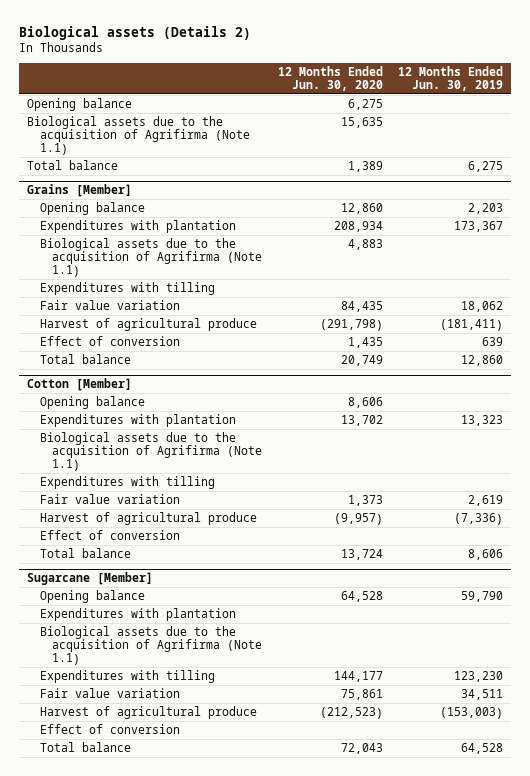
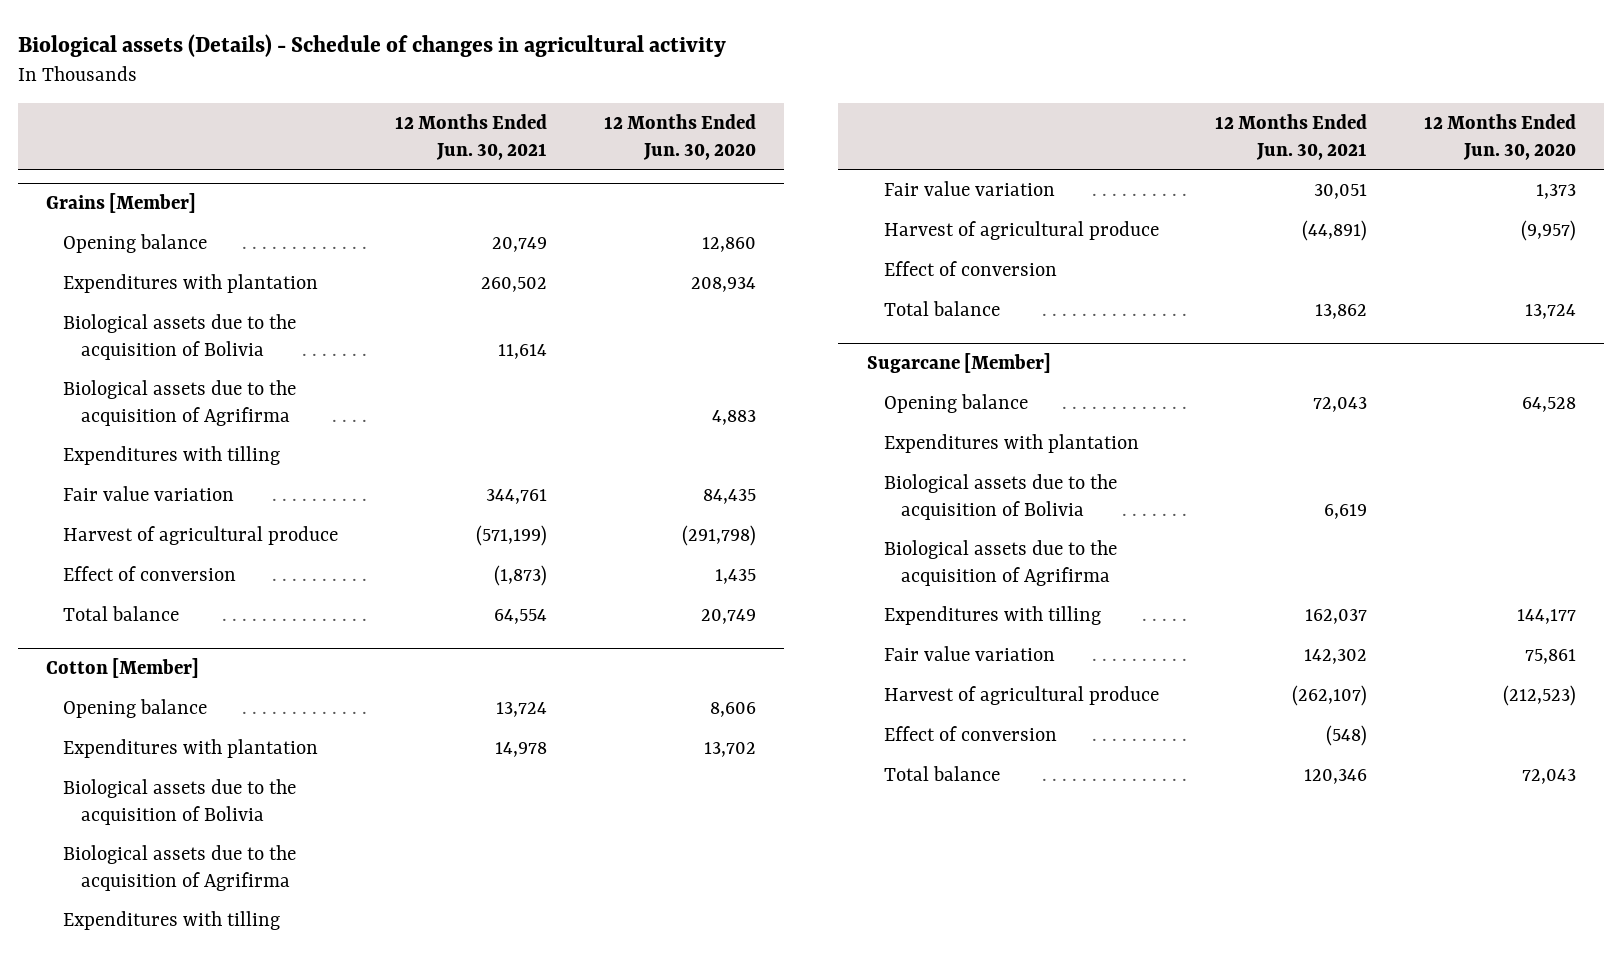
- Biological assets (Details 2)
+ Biological assets (Details) - Schedule of changes in agricultural activity
- | 12 Months Ended Jun. 30, 2020 | 12 Months Ended Jun. 30, 2019
+ | 12 Months Ended Jun. 30, 2021 | 12 Months Ended Jun. 30, 2020
- Opening balance | 6,275 |
- Biological assets due to the acquisition of Agrifirma (Note 1.1) | 15,635 |
- Total balance | 1,389 | 6,275
@ Grains [Member]
- Biological assets due to the acquisition of Agrifirma (Note 1.1) | 4,883 |
+ Biological assets due to the acquisition of Bolivia | 11,614 |
+ Biological assets due to the acquisition of Agrifirma | | 4,883
@ Cotton [Member]
- Biological assets due to the acquisition of Agrifirma (Note 1.1)
+ Biological assets due to the acquisition of Bolivia
+ Biological assets due to the acquisition of Agrifirma
@ Sugarcane [Member]
- Biological assets due to the acquisition of Agrifirma (Note 1.1)
+ Biological assets due to the acquisition of Bolivia | 6,619 |
+ Biological assets due to the acquisition of Agrifirma

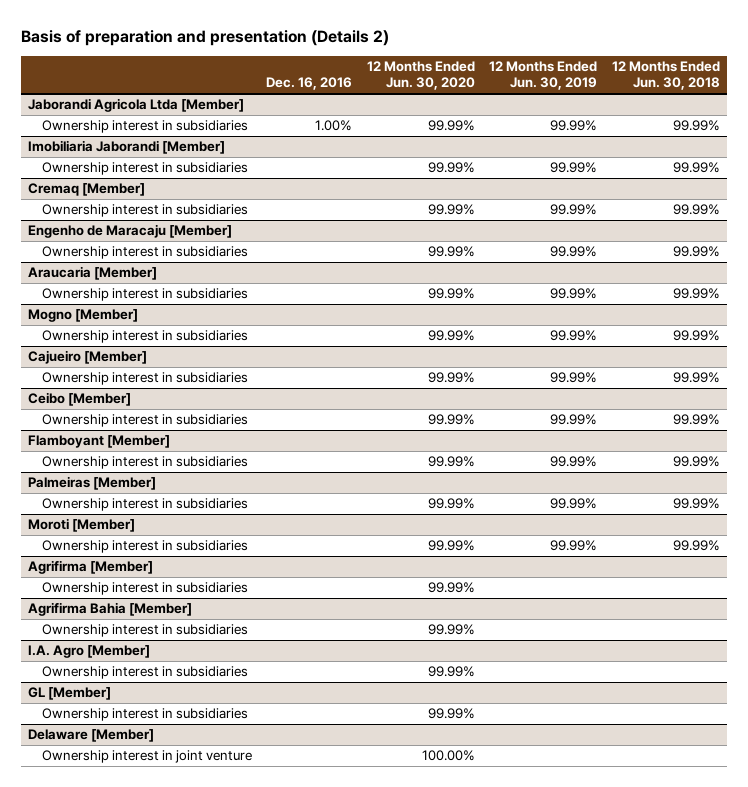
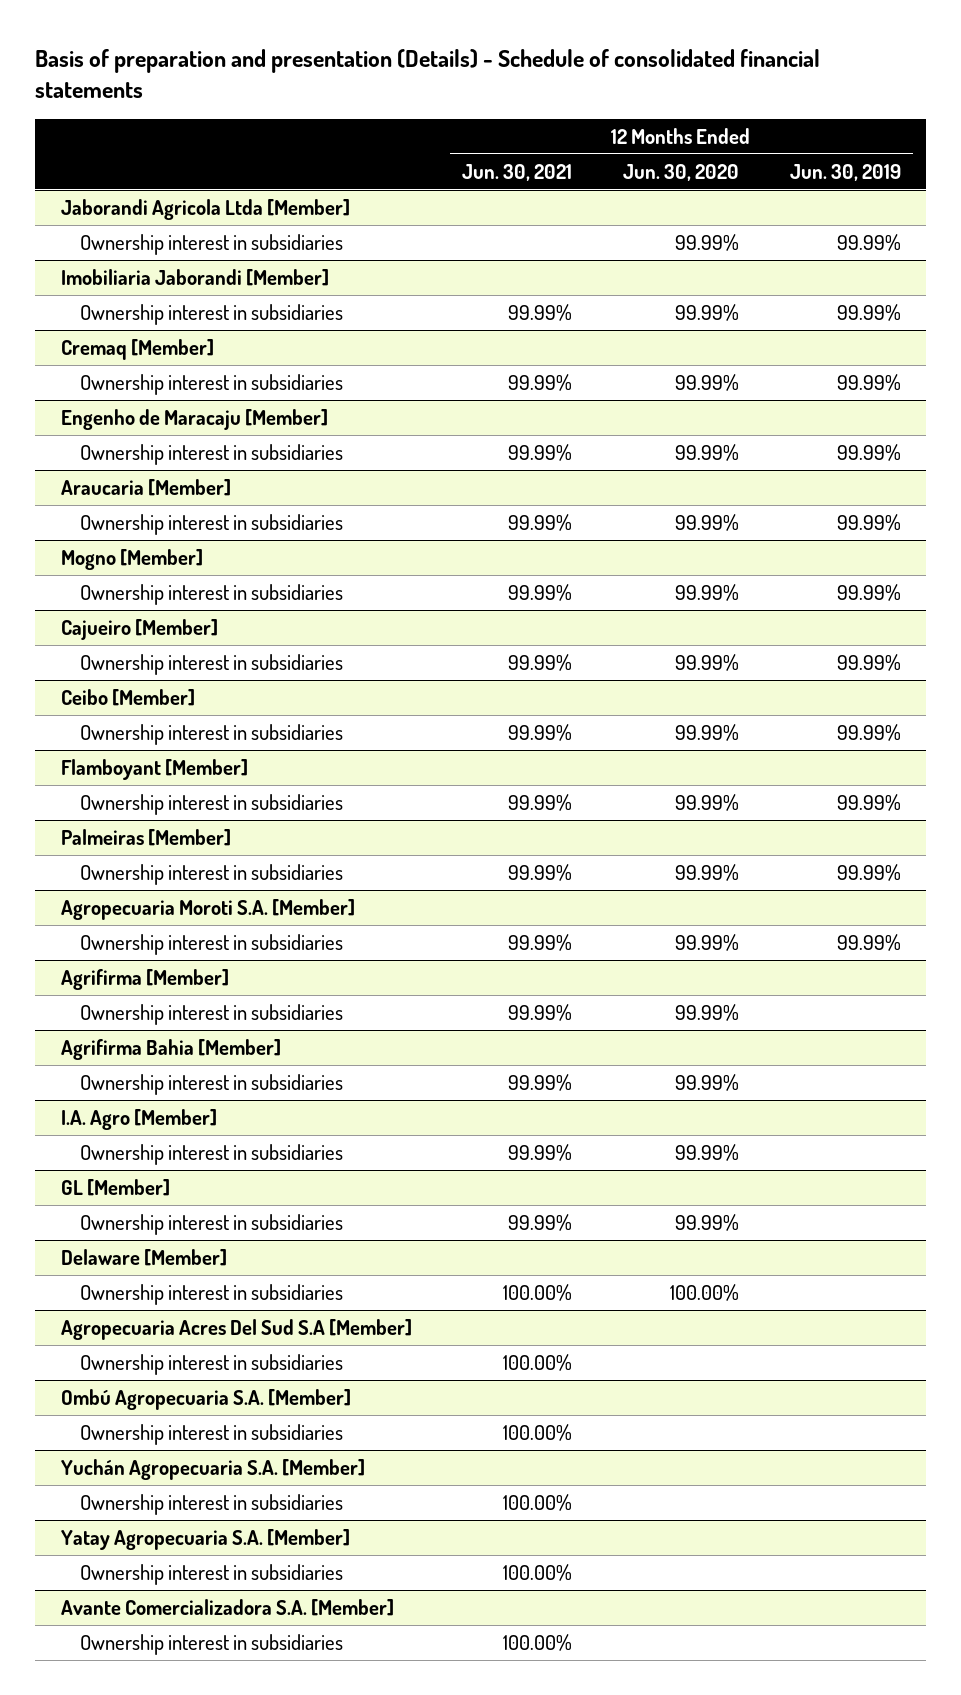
- Basis of preparation and presentation (Details 2)
+ Basis of preparation and presentation (Details) - Schedule of consolidated financial statements
- | Dec. 16, 2016 | 12 Months Ended Jun. 30, 2020 | 12 Months Ended Jun. 30, 2019 | 12 Months Ended Jun. 30, 2018
+ | 12 Months Ended Jun. 30, 2021 | 12 Months Ended Jun. 30, 2020 | 12 Months Ended Jun. 30, 2019
- Moroti [Member]
+ Agropecuaria Moroti S.A. [Member]
@ Delaware [Member]
- Ownership interest in joint venture | | 100.00% | |
+ Ownership interest in subsidiaries | 100.00% | 100.00% |
+ Agropecuaria Acres Del Sud S.A [Member]
+ Ownership interest in subsidiaries | 100.00% | |
+ Ombú Agropecuaria S.A. [Member]
+ Ownership interest in subsidiaries | 100.00% | |
+ Yuchán Agropecuaria S.A. [Member]
+ Ownership interest in subsidiaries | 100.00% | |
+ Yatay Agropecuaria S.A. [Member]
+ Ownership interest in subsidiaries | 100.00% | |
+ Avante Comercializadora S.A. [Member]
+ Ownership interest in subsidiaries | 100.00% | |

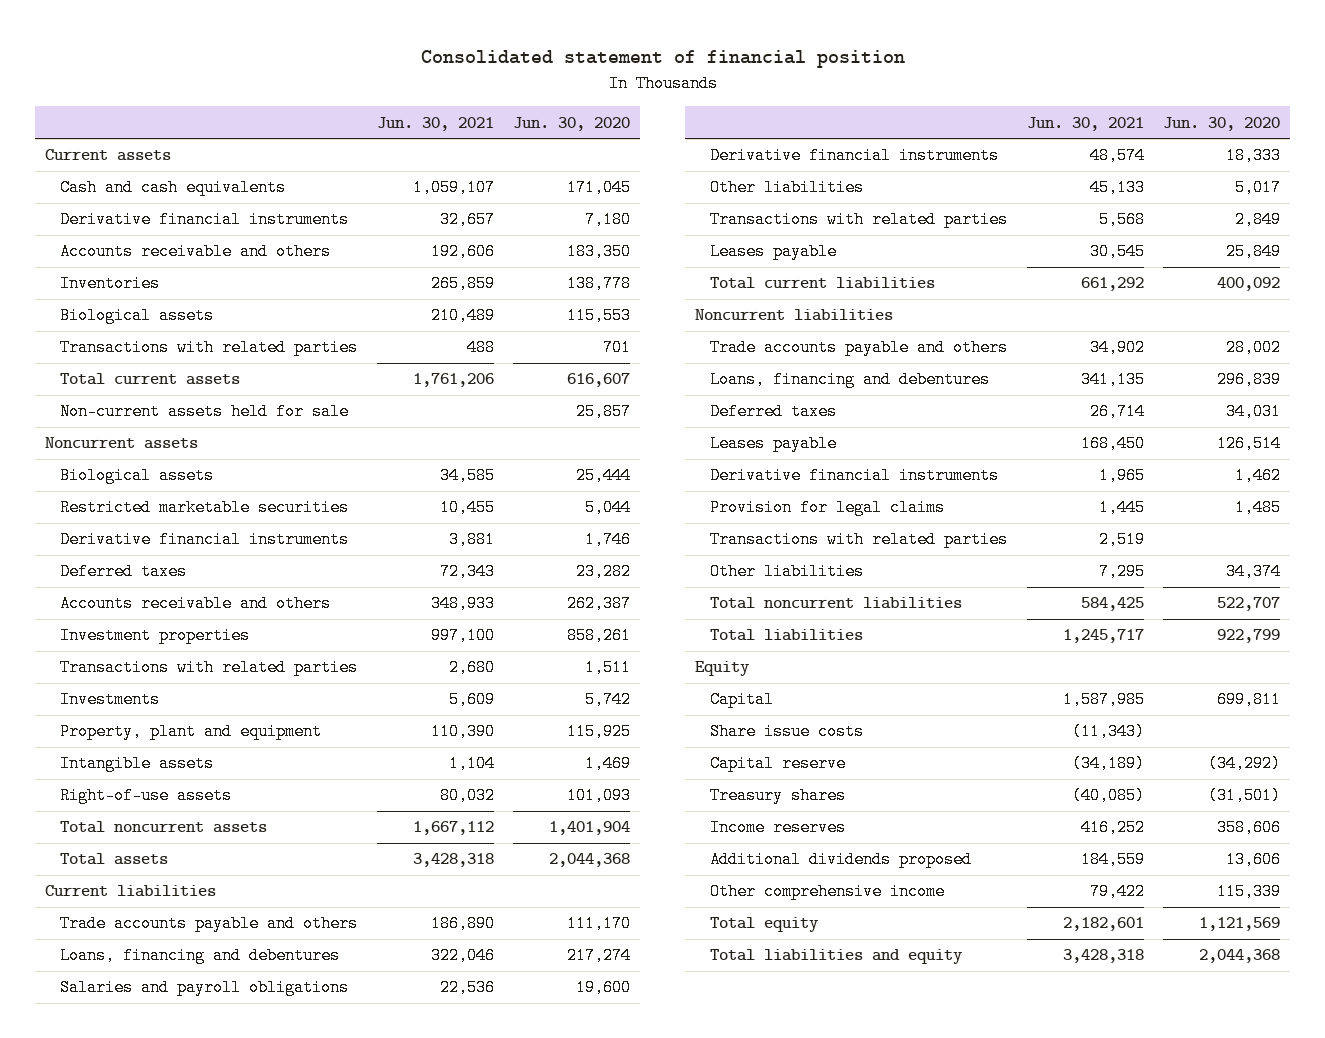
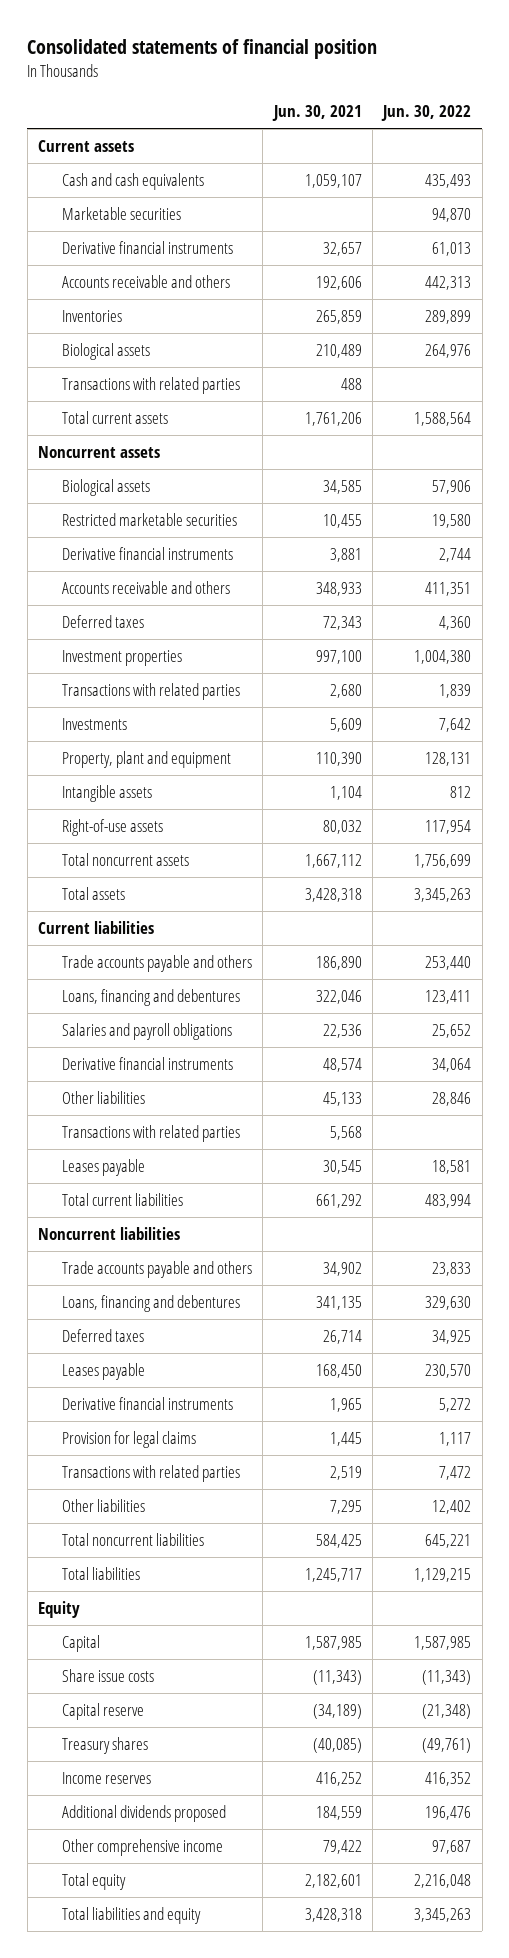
- Consolidated statement of financial position
+ Consolidated statements of financial position
- | Jun. 30, 2021 | Jun. 30, 2020
+ | Jun. 30, 2021 | Jun. 30, 2022
+ Marketable securities | | 94,870
- Non-current assets held for sale | | 25,857
moved down: Deferred taxes | 72,343 | 4,360

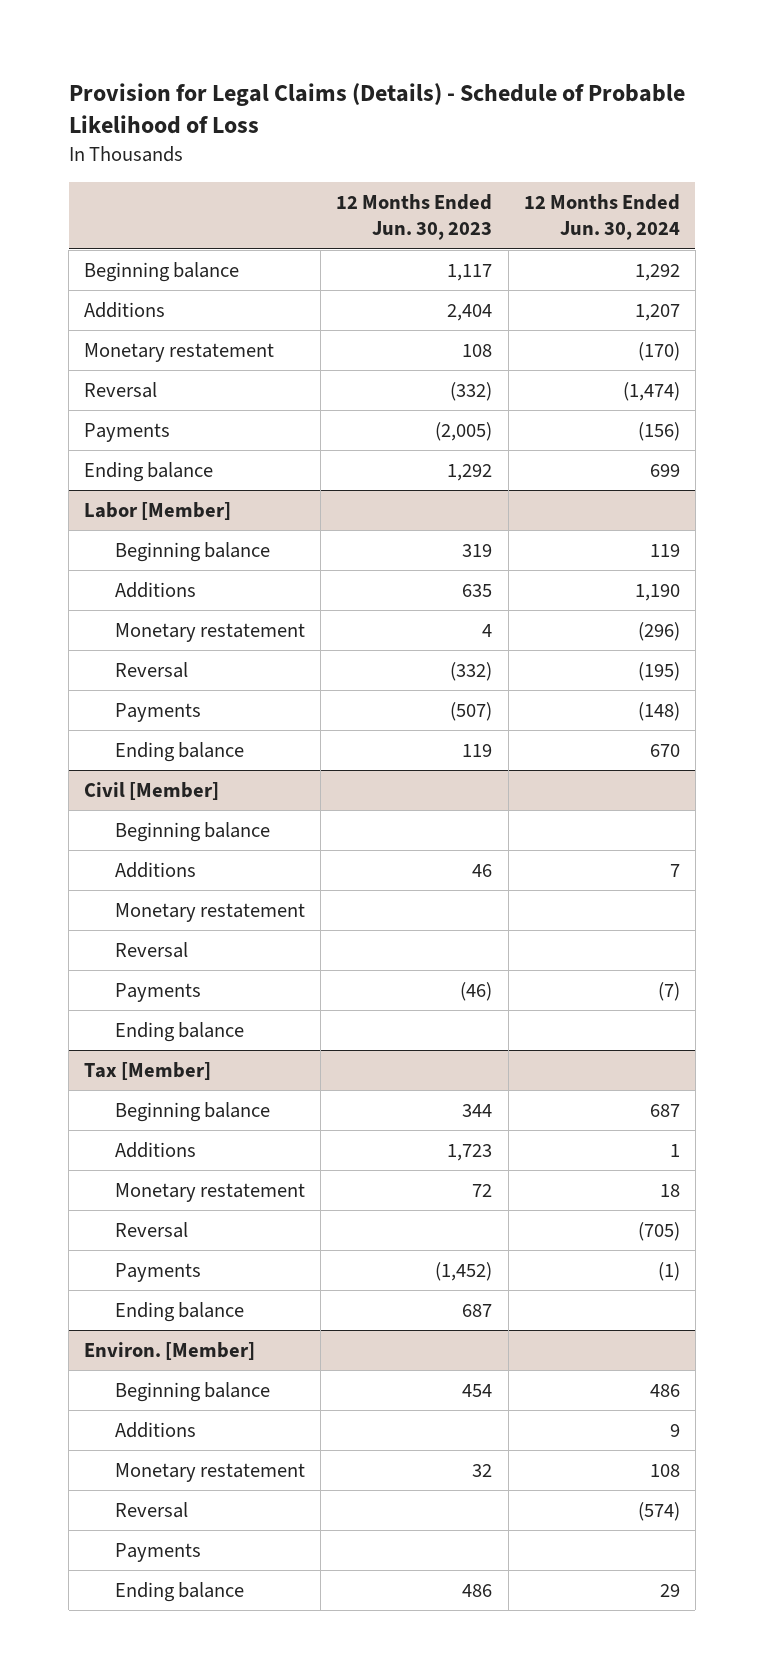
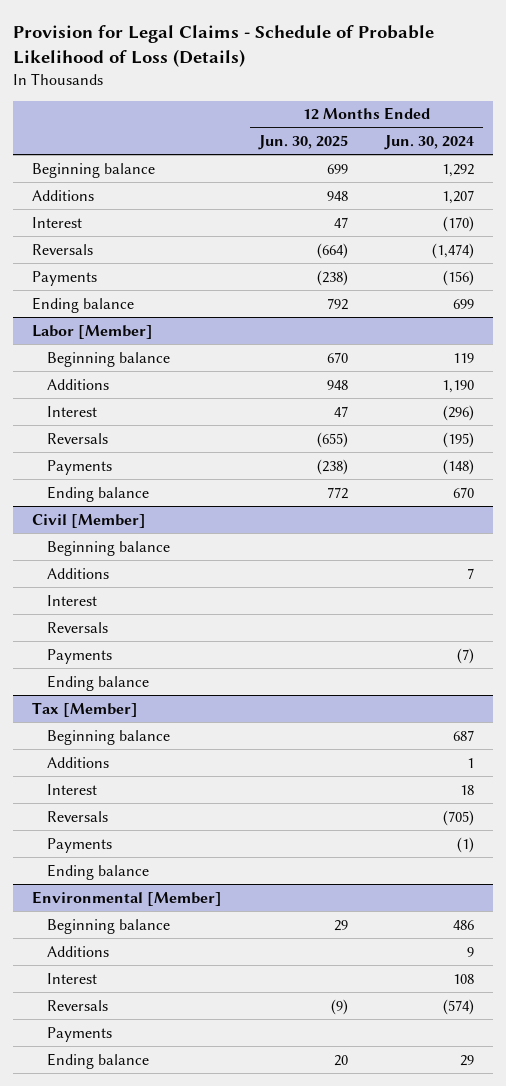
- Provision for Legal Claims (Details) - Schedule of Probable Likelihood of Loss
+ Provision for Legal Claims - Schedule of Probable Likelihood of Loss (Details)
- | 12 Months Ended Jun. 30, 2023 | 12 Months Ended Jun. 30, 2024
+ | 12 Months Ended Jun. 30, 2025 | 12 Months Ended Jun. 30, 2024
- Monetary restatement | 108 | (170)
- Reversal | (332) | (1,474)
+ Interest | 47 | (170)
+ Reversals | (664) | (1,474)
@ Labor [Member]
- Monetary restatement | 4 | (296)
- Reversal | (332) | (195)
+ Interest | 47 | (296)
+ Reversals | (655) | (195)
@ Civil [Member]
- Monetary restatement
- Reversal
+ Interest
+ Reversals
@ Tax [Member]
- Monetary restatement | 72 | 18
- Reversal | | (705)
+ Interest | | 18
+ Reversals | | (705)
- Environ. [Member]
+ Environmental [Member]
- Monetary restatement | 32 | 108
- Reversal | | (574)
+ Interest | | 108
+ Reversals | (9) | (574)

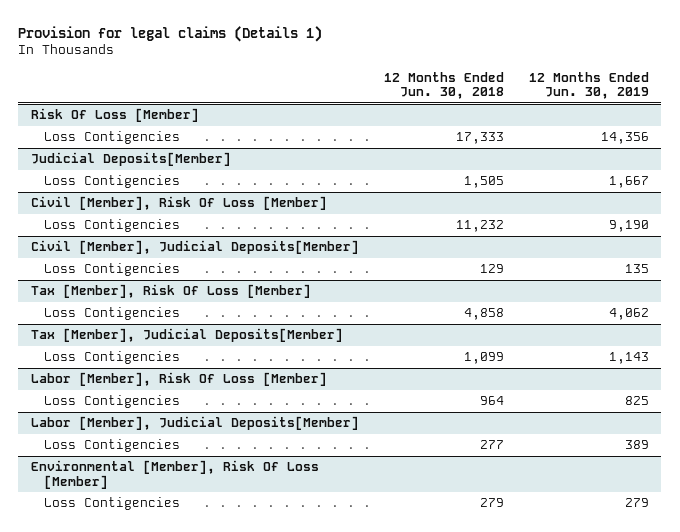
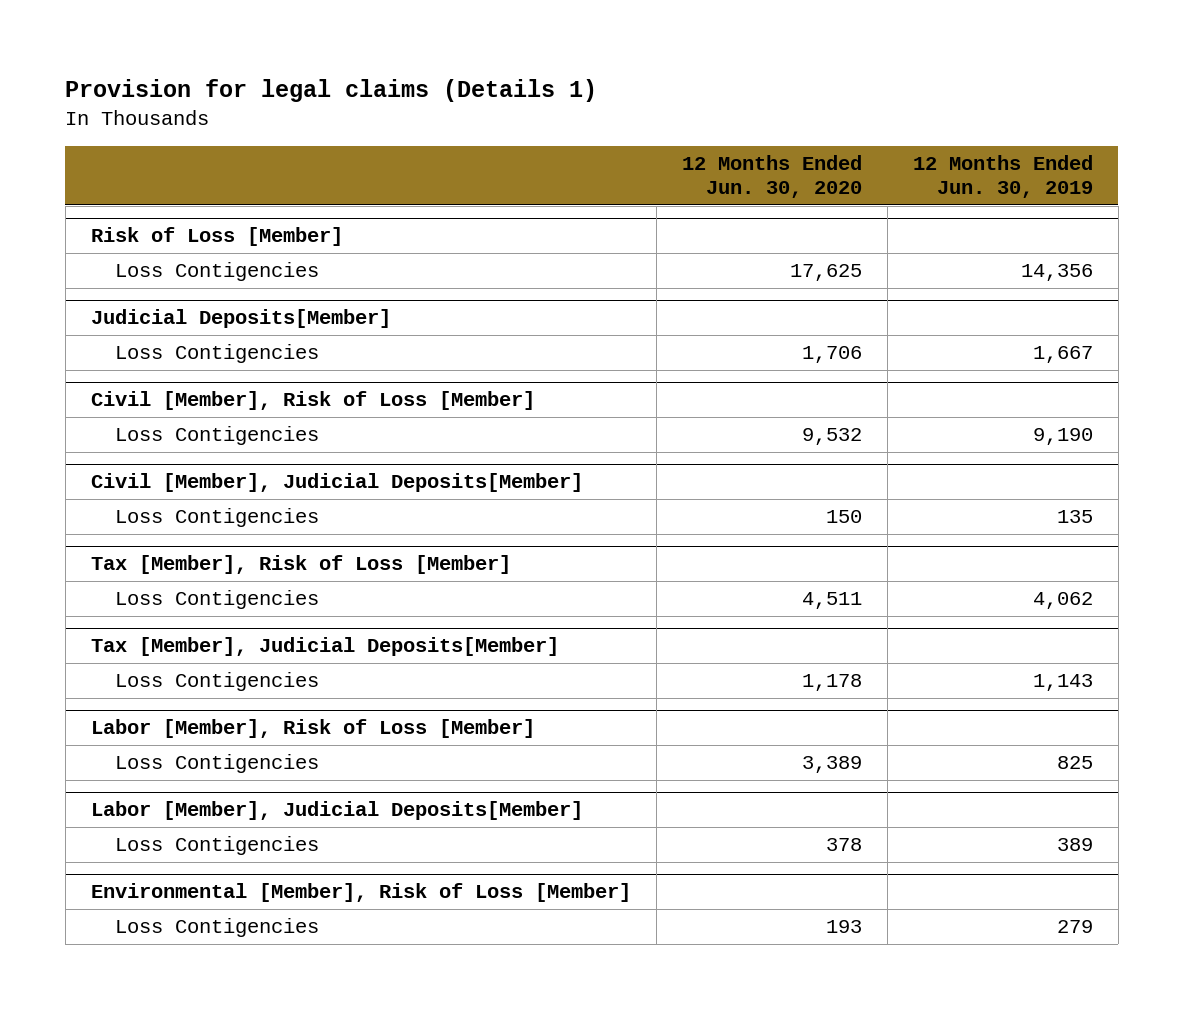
- | 12 Months Ended Jun. 30, 2018 | 12 Months Ended Jun. 30, 2019
+ | 12 Months Ended Jun. 30, 2020 | 12 Months Ended Jun. 30, 2019
- Risk Of Loss [Member]
+ Risk of Loss [Member]
- Civil [Member], Risk Of Loss [Member]
+ Civil [Member], Risk of Loss [Member]
- Tax [Member], Risk Of Loss [Member]
+ Tax [Member], Risk of Loss [Member]
- Labor [Member], Risk Of Loss [Member]
+ Labor [Member], Risk of Loss [Member]
- Environmental [Member], Risk Of Loss [Member]
+ Environmental [Member], Risk of Loss [Member]

